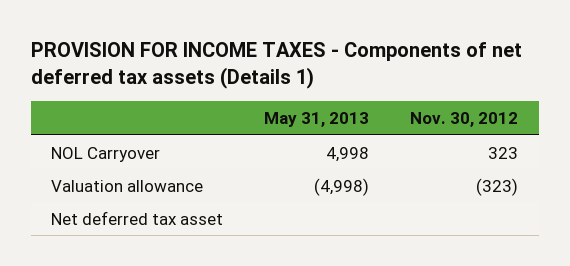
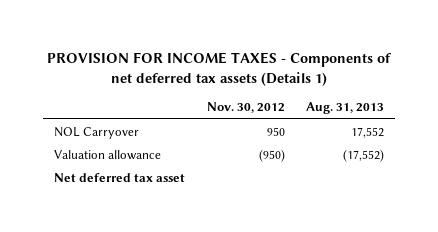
- | May 31, 2013 | Nov. 30, 2012
+ | Nov. 30, 2012 | Aug. 31, 2013
- NOL Carryover | 4,998 | 323
- Valuation allowance | (4,998) | (323)
+ NOL Carryover | 950 | 17,552
+ Valuation allowance | (950) | (17,552)

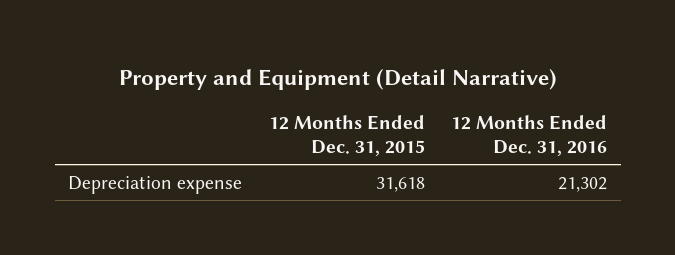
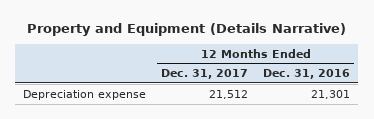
- Property and Equipment (Detail Narrative)
+ Property and Equipment (Details Narrative)
- | 12 Months Ended Dec. 31, 2015 | 12 Months Ended Dec. 31, 2016
+ | 12 Months Ended Dec. 31, 2017 | 12 Months Ended Dec. 31, 2016
- Depreciation expense | 31,618 | 21,302
+ Depreciation expense | 21,512 | 21,301

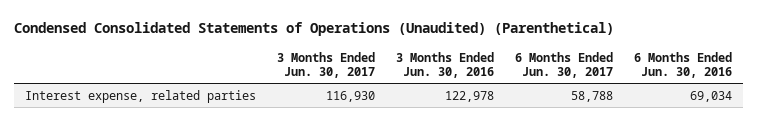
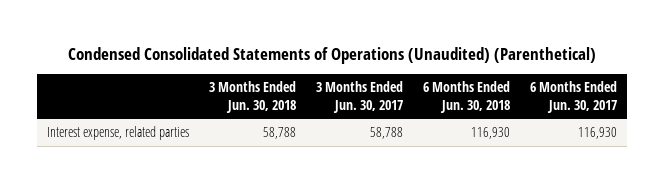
- | 3 Months Ended Jun. 30, 2017 | 3 Months Ended Jun. 30, 2016 | 6 Months Ended Jun. 30, 2017 | 6 Months Ended Jun. 30, 2016
+ | 3 Months Ended Jun. 30, 2018 | 3 Months Ended Jun. 30, 2017 | 6 Months Ended Jun. 30, 2018 | 6 Months Ended Jun. 30, 2017
- Interest expense, related parties | 116,930 | 122,978 | 58,788 | 69,034
+ Interest expense, related parties | 58,788 | 58,788 | 116,930 | 116,930

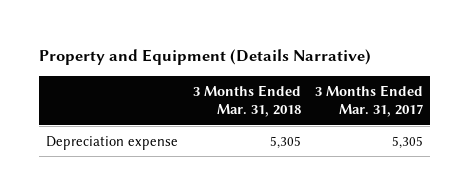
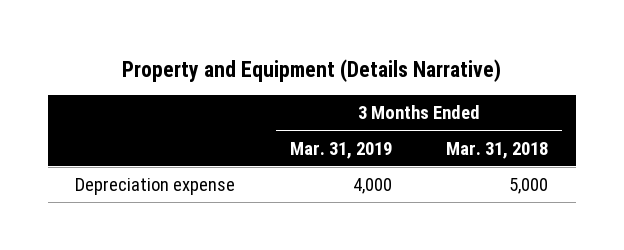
- | 3 Months Ended Mar. 31, 2018 | 3 Months Ended Mar. 31, 2017
+ | 3 Months Ended Mar. 31, 2019 | 3 Months Ended Mar. 31, 2018
- Depreciation expense | 5,305 | 5,305
+ Depreciation expense | 4,000 | 5,000

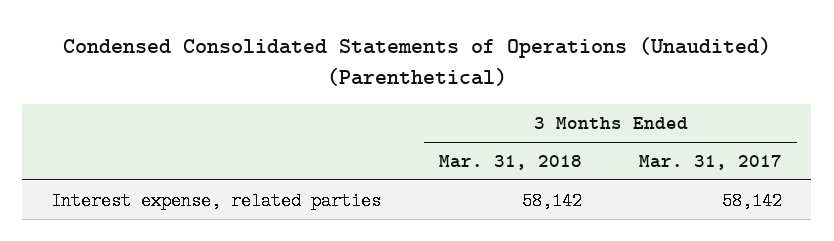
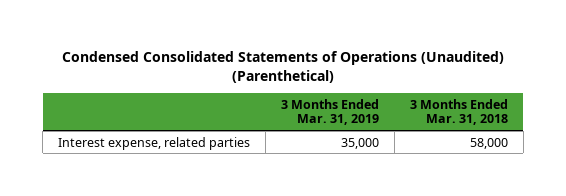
- | 3 Months Ended Mar. 31, 2018 | 3 Months Ended Mar. 31, 2017
+ | 3 Months Ended Mar. 31, 2019 | 3 Months Ended Mar. 31, 2018
- Interest expense, related parties | 58,142 | 58,142
+ Interest expense, related parties | 35,000 | 58,000

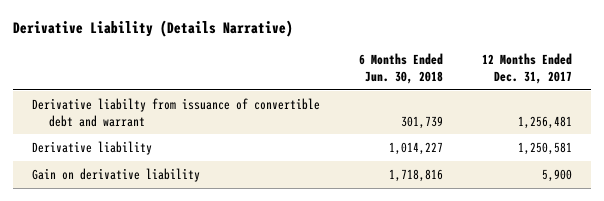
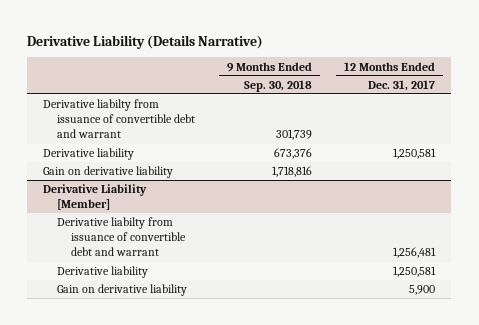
- | 6 Months Ended Jun. 30, 2018 | 12 Months Ended Dec. 31, 2017
+ | 9 Months Ended Sep. 30, 2018 | 12 Months Ended Dec. 31, 2017
+ Derivative liabilty from issuance of convertible debt and warrant | 301,739 |
+ Derivative liability | 673,376 | 1,250,581
+ Gain on derivative liability | 1,718,816 |
+ Derivative Liability [Member]

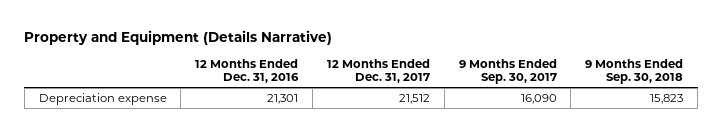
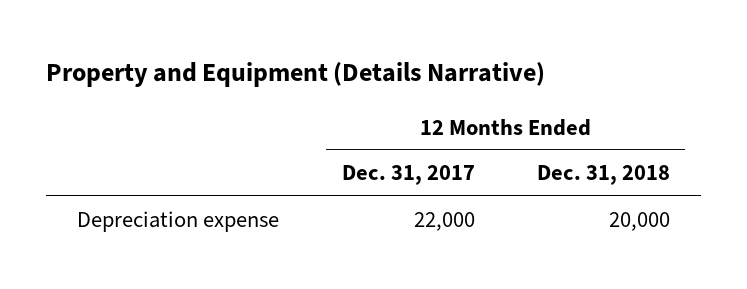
- | 12 Months Ended Dec. 31, 2016 | 12 Months Ended Dec. 31, 2017 | 9 Months Ended Sep. 30, 2017 | 9 Months Ended Sep. 30, 2018
+ | 12 Months Ended Dec. 31, 2017 | 12 Months Ended Dec. 31, 2018
- Depreciation expense | 21,301 | 21,512 | 16,090 | 15,823
+ Depreciation expense | 22,000 | 20,000

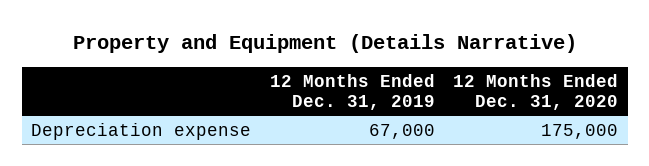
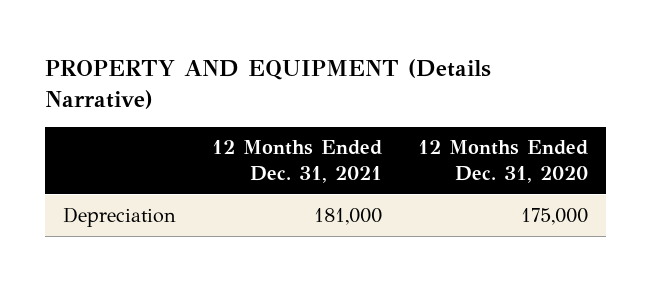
- Property and Equipment (Details Narrative)
+ PROPERTY AND EQUIPMENT (Details Narrative)
- | 12 Months Ended Dec. 31, 2019 | 12 Months Ended Dec. 31, 2020
+ | 12 Months Ended Dec. 31, 2021 | 12 Months Ended Dec. 31, 2020
- Depreciation expense | 67,000 | 175,000
+ Depreciation | 181,000 | 175,000

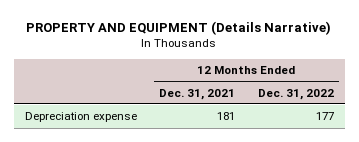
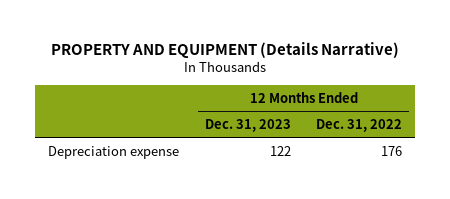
- | 12 Months Ended Dec. 31, 2021 | 12 Months Ended Dec. 31, 2022
+ | 12 Months Ended Dec. 31, 2023 | 12 Months Ended Dec. 31, 2022
- Depreciation expense | 181 | 177
+ Depreciation expense | 122 | 176

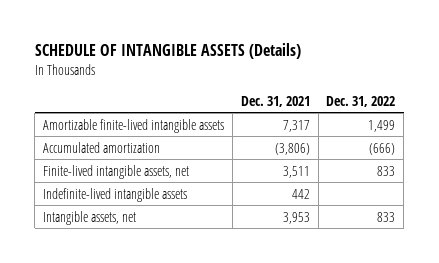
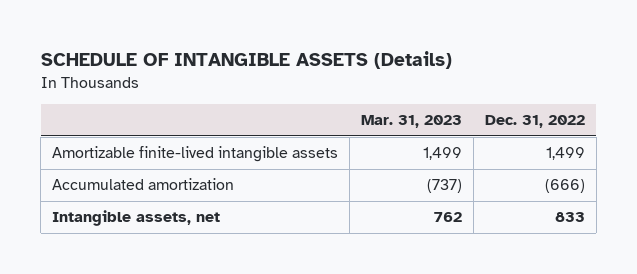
- | Dec. 31, 2021 | Dec. 31, 2022
+ | Mar. 31, 2023 | Dec. 31, 2022
- Finite-lived intangible assets, net | 3,511 | 833
- Indefinite-lived intangible assets | 442 |

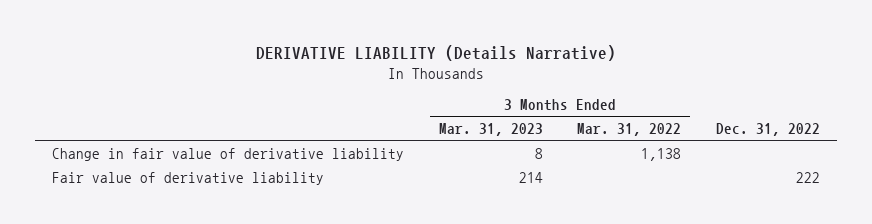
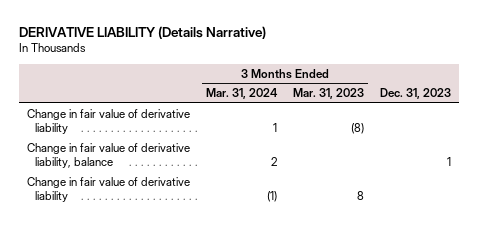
- | 3 Months Ended Mar. 31, 2023 | 3 Months Ended Mar. 31, 2022 | Dec. 31, 2022
+ | 3 Months Ended Mar. 31, 2024 | 3 Months Ended Mar. 31, 2023 | Dec. 31, 2023
+ Change in fair value of derivative liability | 1 | (8) |
+ Change in fair value of derivative liability, balance | 2 | | 1
- Fair value of derivative liability | 214 | | 222

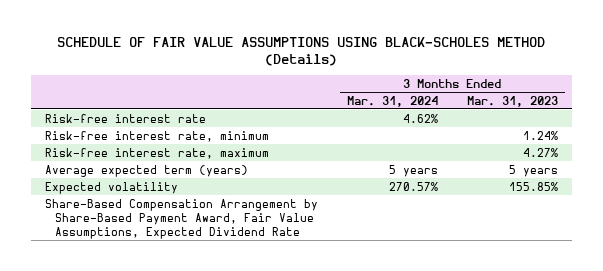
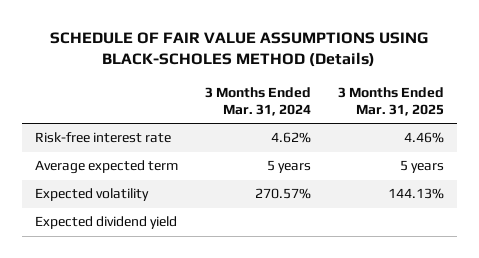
- | 3 Months Ended Mar. 31, 2024 | 3 Months Ended Mar. 31, 2023
+ | 3 Months Ended Mar. 31, 2024 | 3 Months Ended Mar. 31, 2025
- Risk-free interest rate, minimum | | 1.24%
- Risk-free interest rate, maximum | | 4.27%
- Average expected term (years) | 5 years | 5 years
+ Average expected term | 5 years | 5 years
- Share-Based Compensation Arrangement by Share-Based Payment Award, Fair Value Assumptions, Expected Dividend Rate
+ Expected dividend yield

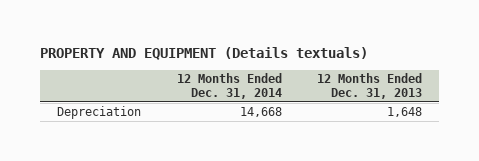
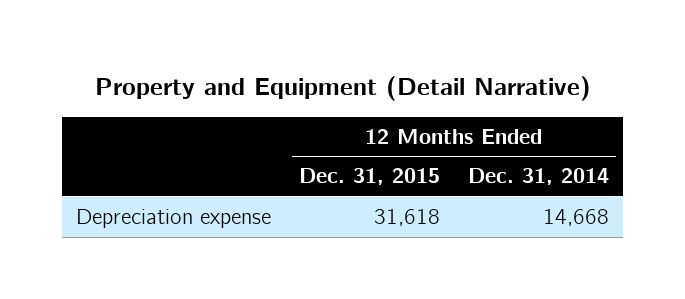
- PROPERTY AND EQUIPMENT (Details textuals)
+ Property and Equipment (Detail Narrative)
- | 12 Months Ended Dec. 31, 2014 | 12 Months Ended Dec. 31, 2013
+ | 12 Months Ended Dec. 31, 2015 | 12 Months Ended Dec. 31, 2014
- Depreciation | 14,668 | 1,648
+ Depreciation expense | 31,618 | 14,668

